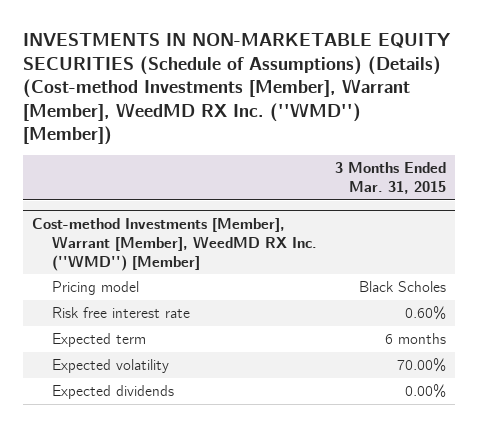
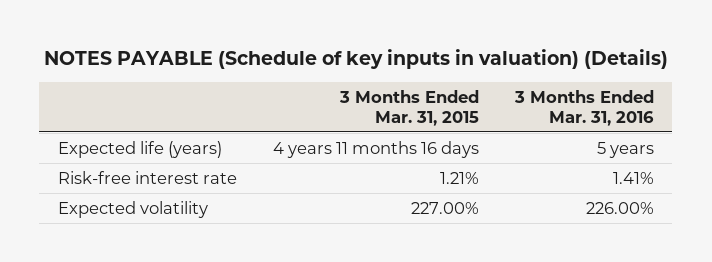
- INVESTMENTS IN NON-MARKETABLE EQUITY SECURITIES (Schedule of Assumptions) (Details) (Cost-method Investments [Member], Warrant [Member], WeedMD RX Inc. (''WMD'') [Member])
+ NOTES PAYABLE (Schedule of key inputs in valuation) (Details)
- | 3 Months Ended Mar. 31, 2015
+ | 3 Months Ended Mar. 31, 2015 | 3 Months Ended Mar. 31, 2016
- Cost-method Investments [Member], Warrant [Member], WeedMD RX Inc. (''WMD'') [Member]
- Pricing model | Black Scholes
- Risk free interest rate | 0.60%
- Expected term | 6 months
- Expected volatility | 70.00%
- Expected dividends | 0.00%
+ Expected life (years) | 4 years 11 months 16 days | 5 years
+ Risk-free interest rate | 1.21% | 1.41%
+ Expected volatility | 227.00% | 226.00%

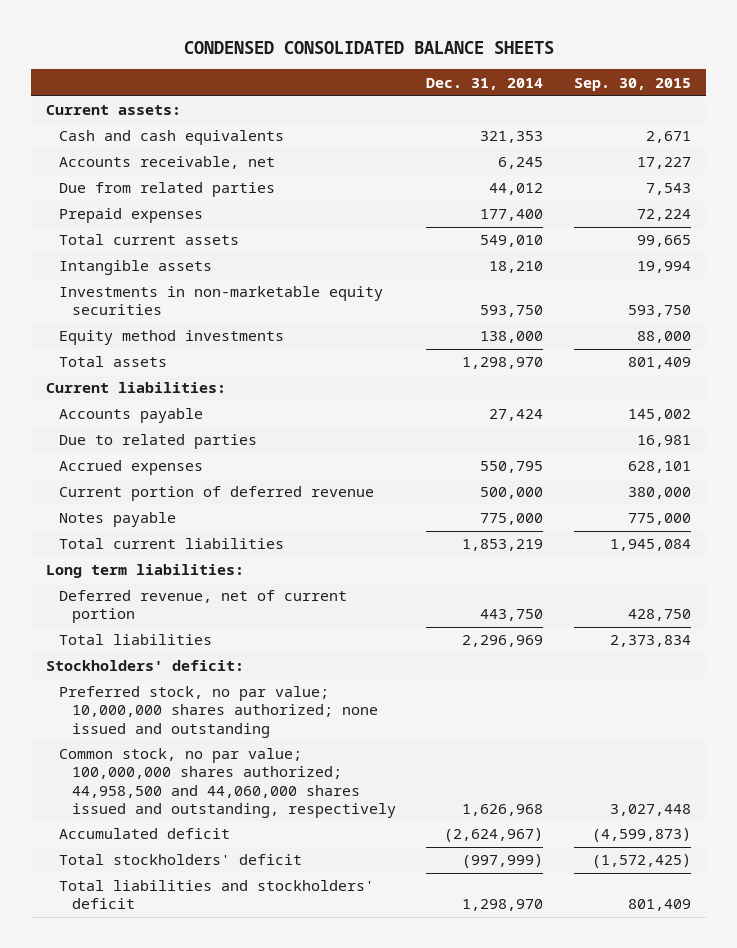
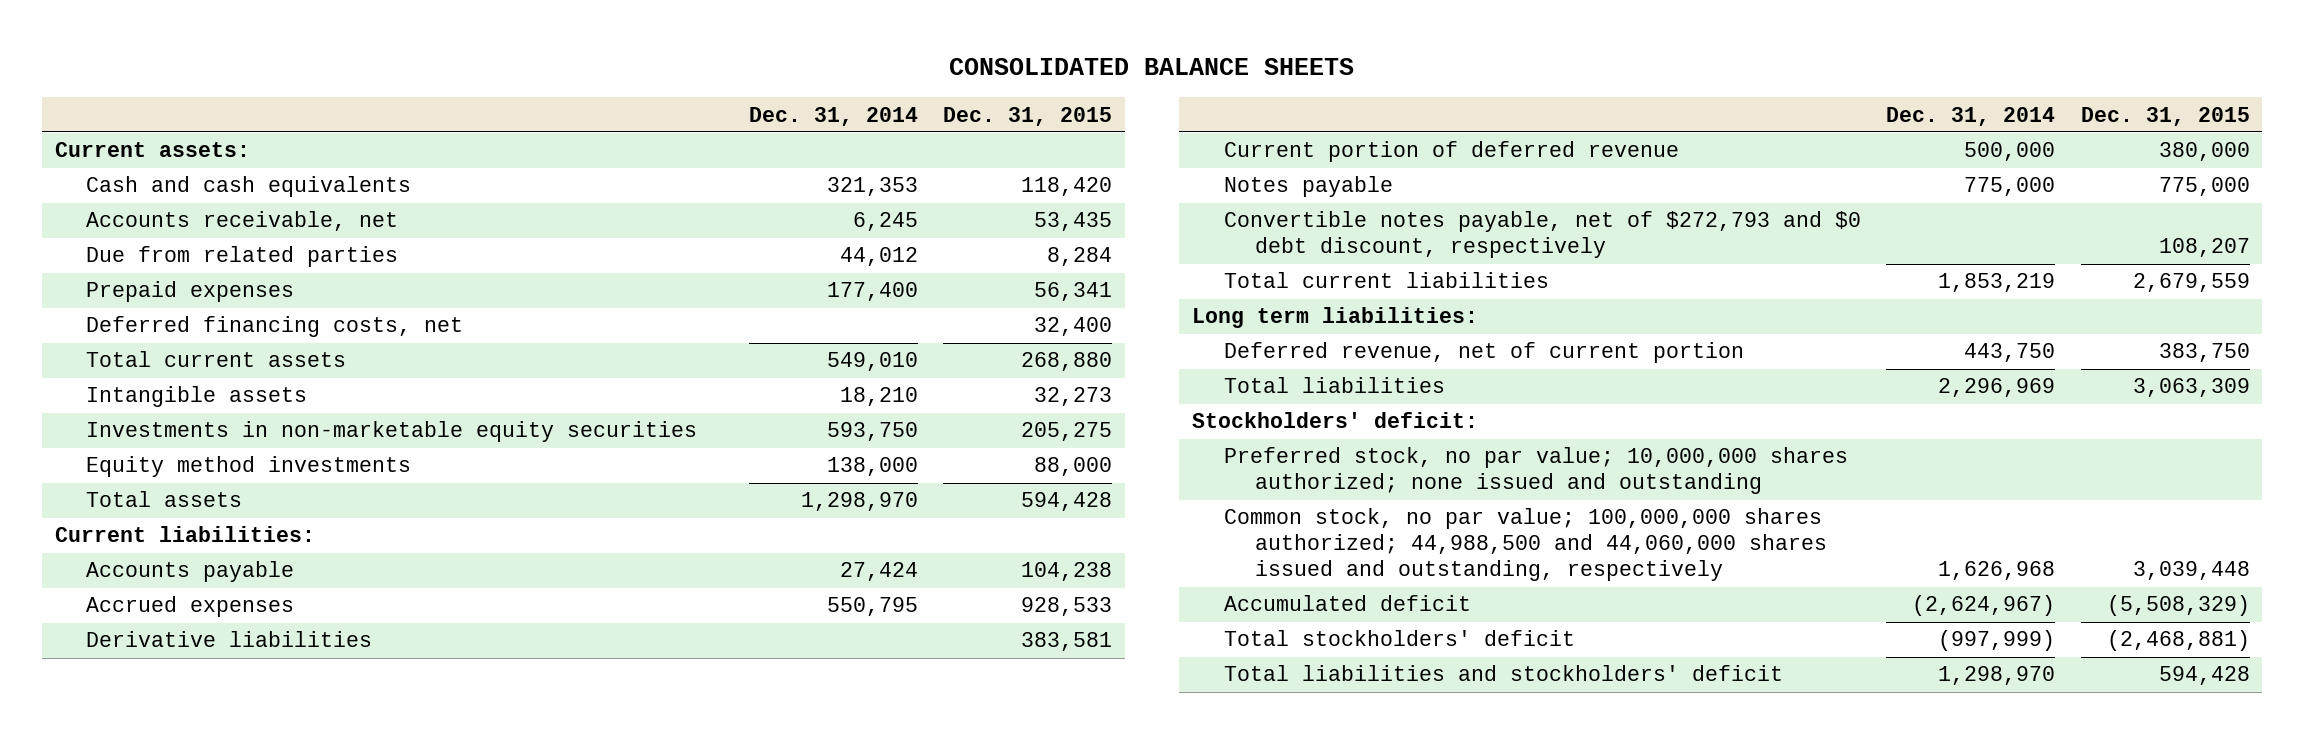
- CONDENSED CONSOLIDATED BALANCE SHEETS
+ CONSOLIDATED BALANCE SHEETS
- | Dec. 31, 2014 | Sep. 30, 2015
+ | Dec. 31, 2014 | Dec. 31, 2015
+ Deferred financing costs, net | | 32,400
- Due to related parties | | 16,981
+ Derivative liabilities | | 383,581
+ Convertible notes payable, net of $272,793 and $0 debt discount, respectively | | 108,207
- Common stock, no par value; 100,000,000 shares authorized; 44,958,500 and 44,060,000 shares issued and outstanding, respectively | 1,626,968 | 3,027,448
+ Common stock, no par value; 100,000,000 shares authorized; 44,988,500 and 44,060,000 shares issued and outstanding, respectively | 1,626,968 | 3,039,448

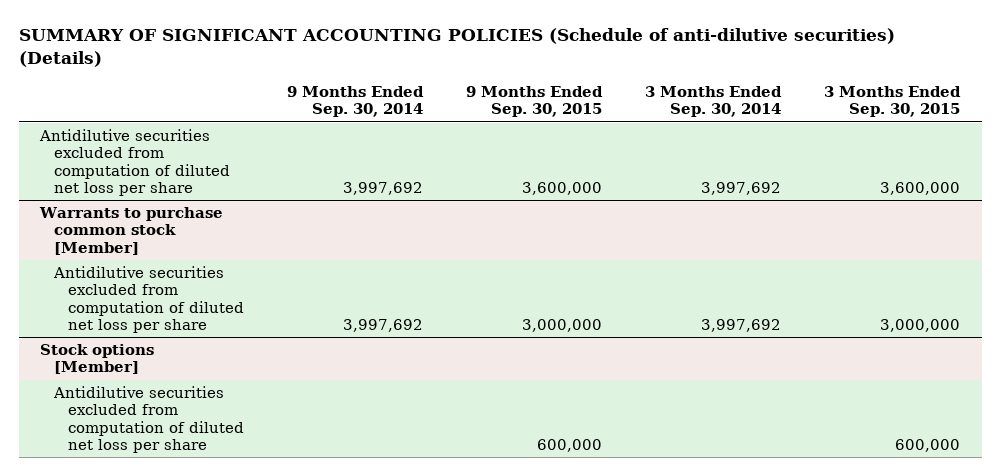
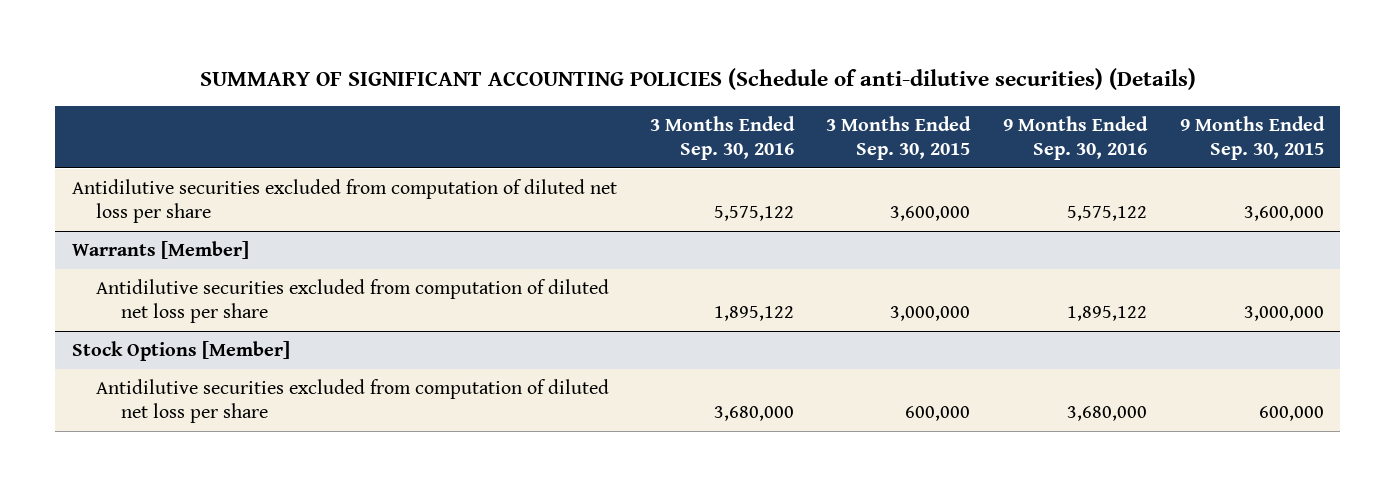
- | 9 Months Ended Sep. 30, 2014 | 9 Months Ended Sep. 30, 2015 | 3 Months Ended Sep. 30, 2014 | 3 Months Ended Sep. 30, 2015
+ | 3 Months Ended Sep. 30, 2016 | 3 Months Ended Sep. 30, 2015 | 9 Months Ended Sep. 30, 2016 | 9 Months Ended Sep. 30, 2015
- Warrants to purchase common stock [Member]
+ Warrants [Member]
- Stock options [Member]
+ Stock Options [Member]

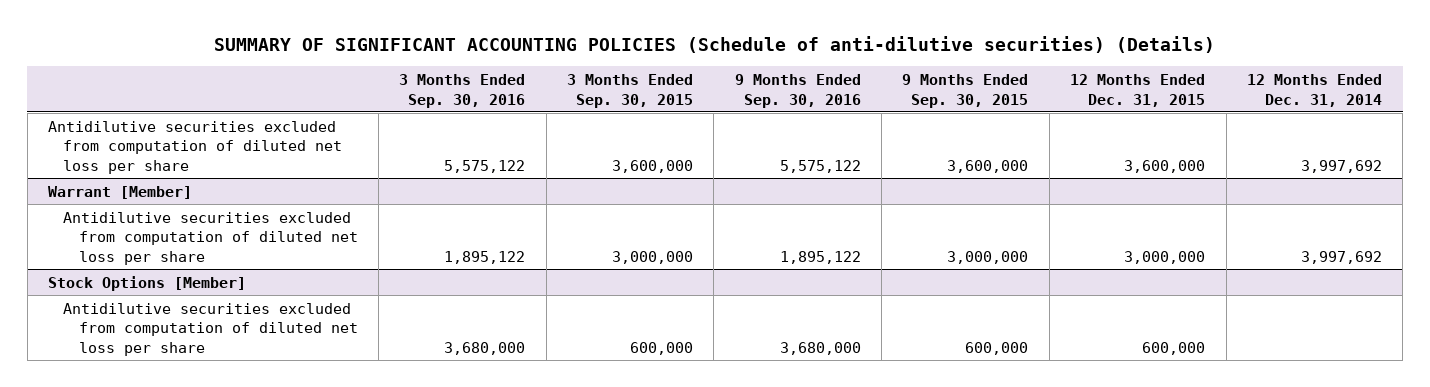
- | 3 Months Ended Sep. 30, 2016 | 3 Months Ended Sep. 30, 2015 | 9 Months Ended Sep. 30, 2016 | 9 Months Ended Sep. 30, 2015
+ | 3 Months Ended Sep. 30, 2016 | 3 Months Ended Sep. 30, 2015 | 9 Months Ended Sep. 30, 2016 | 9 Months Ended Sep. 30, 2015 | 12 Months Ended Dec. 31, 2015 | 12 Months Ended Dec. 31, 2014
- Warrants [Member]
+ Warrant [Member]

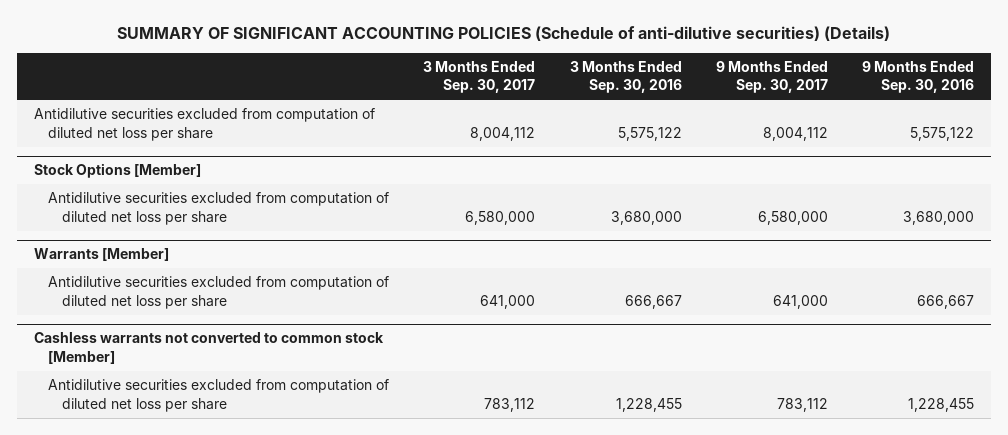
- | 3 Months Ended Sep. 30, 2016 | 3 Months Ended Sep. 30, 2015 | 9 Months Ended Sep. 30, 2016 | 9 Months Ended Sep. 30, 2015 | 12 Months Ended Dec. 31, 2015 | 12 Months Ended Dec. 31, 2014
+ | 3 Months Ended Sep. 30, 2017 | 3 Months Ended Sep. 30, 2016 | 9 Months Ended Sep. 30, 2017 | 9 Months Ended Sep. 30, 2016
- Warrant [Member]
- Antidilutive securities excluded from computation of diluted net loss per share | 1,895,122 | 3,000,000 | 1,895,122 | 3,000,000 | 3,000,000 | 3,997,692
+ Warrants [Member]
+ Antidilutive securities excluded from computation of diluted net loss per share | 641,000 | 666,667 | 641,000 | 666,667
+ Cashless warrants not converted to common stock [Member]
+ Antidilutive securities excluded from computation of diluted net loss per share | 783,112 | 1,228,455 | 783,112 | 1,228,455

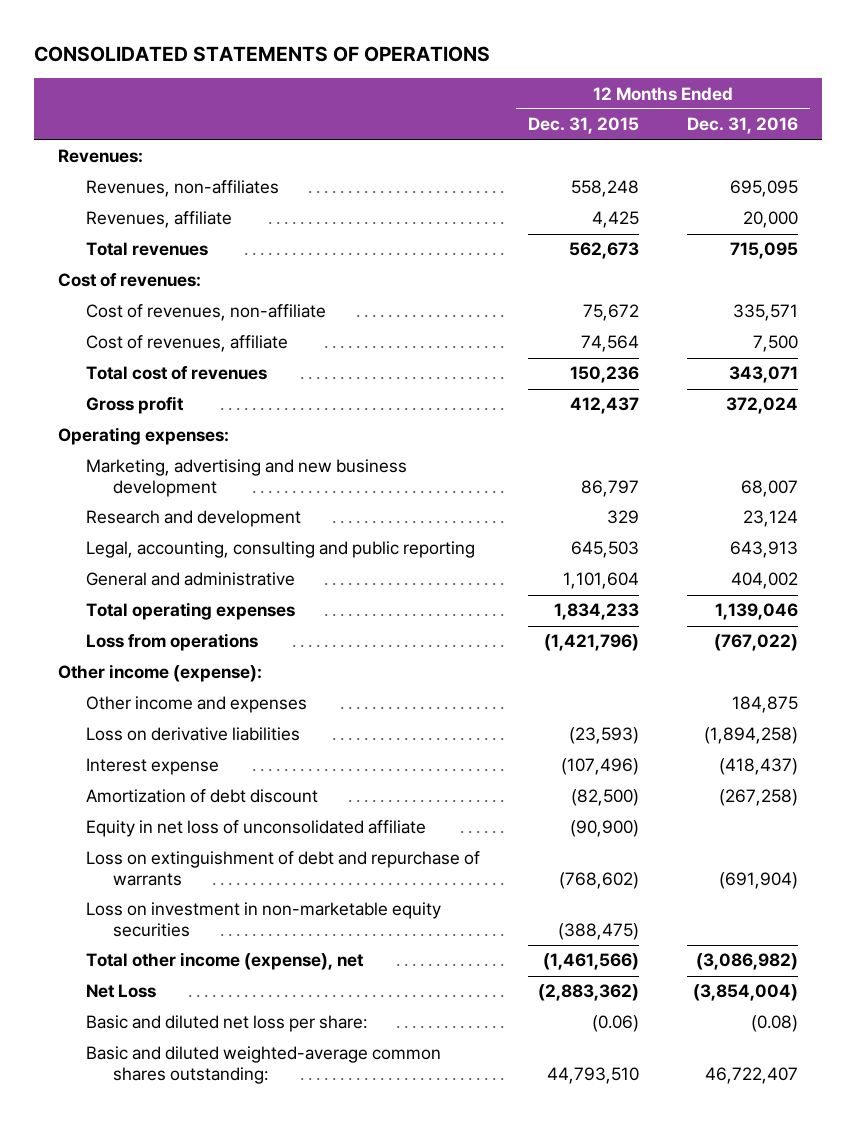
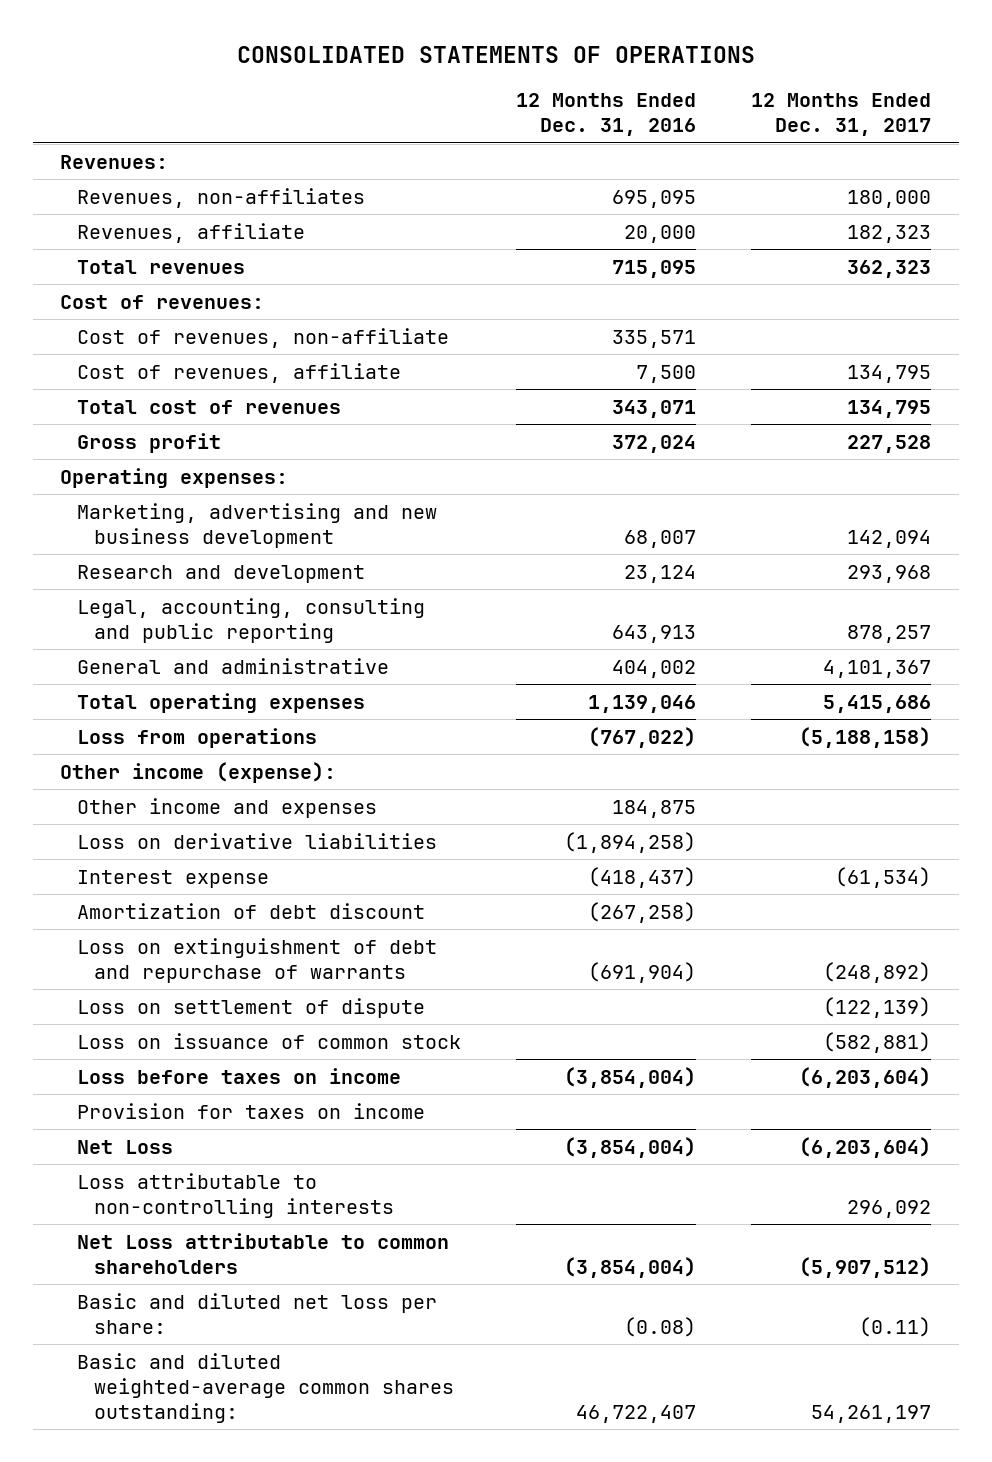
- | 12 Months Ended Dec. 31, 2015 | 12 Months Ended Dec. 31, 2016
+ | 12 Months Ended Dec. 31, 2016 | 12 Months Ended Dec. 31, 2017
- Equity in net loss of unconsolidated affiliate | (90,900) |
- Loss on investment in non-marketable equity securities | (388,475) |
- Total other income (expense), net | (1,461,566) | (3,086,982)
+ Loss on settlement of dispute | | (122,139)
+ Loss on issuance of common stock | | (582,881)
+ Loss before taxes on income | (3,854,004) | (6,203,604)
+ Provision for taxes on income
+ Loss attributable to non-controlling interests | | 296,092
+ Net Loss attributable to common shareholders | (3,854,004) | (5,907,512)

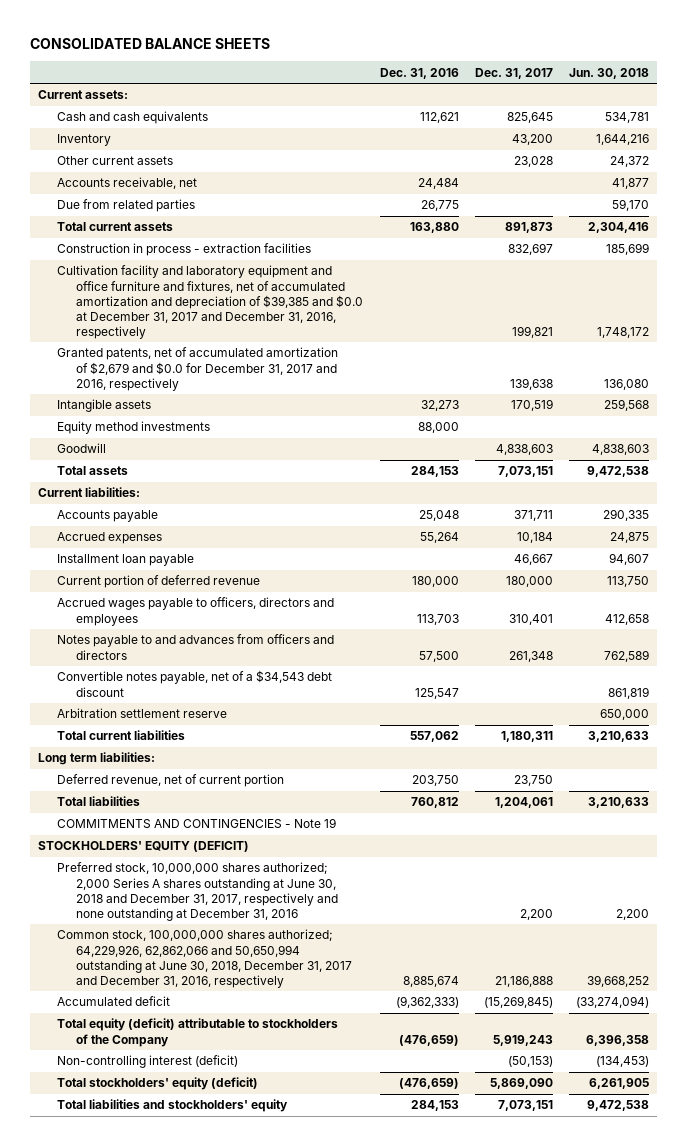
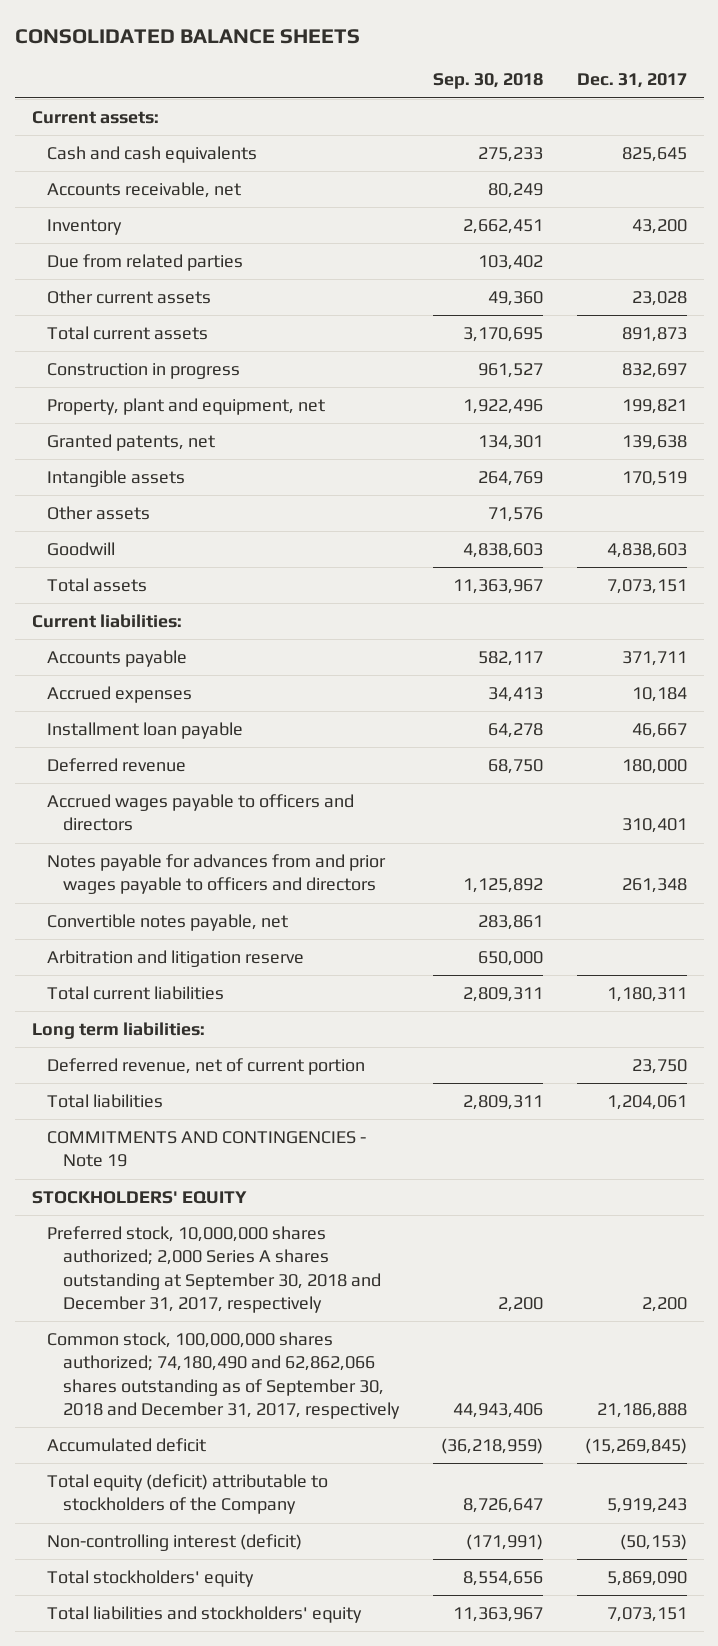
- | Dec. 31, 2016 | Dec. 31, 2017 | Jun. 30, 2018
+ | Sep. 30, 2018 | Dec. 31, 2017
moved down: Inventory | 2,662,451 | 43,200
moved down: Other current assets | 49,360 | 23,028
- Construction in process - extraction facilities | | 832,697 | 185,699
- Cultivation facility and laboratory equipment and office furniture and fixtures, net of accumulated amortization and depreciation of $39,385 and $0.0 at December 31, 2017 and December 31, 2016, respectively | | 199,821 | 1,748,172
- Granted patents, net of accumulated amortization of $2,679 and $0.0 for December 31, 2017 and 2016, respectively | | 139,638 | 136,080
+ Construction in progress | 961,527 | 832,697
+ Property, plant and equipment, net | 1,922,496 | 199,821
+ Granted patents, net | 134,301 | 139,638
- Equity method investments | 88,000 | |
+ Other assets | 71,576 |
- Current portion of deferred revenue | 180,000 | 180,000 | 113,750
- Accrued wages payable to officers, directors and employees | 113,703 | 310,401 | 412,658
- Notes payable to and advances from officers and directors | 57,500 | 261,348 | 762,589
- Convertible notes payable, net of a $34,543 debt discount | 125,547 | | 861,819
- Arbitration settlement reserve | | | 650,000
+ Deferred revenue | 68,750 | 180,000
+ Accrued wages payable to officers and directors | | 310,401
+ Notes payable for advances from and prior wages payable to officers and directors | 1,125,892 | 261,348
+ Convertible notes payable, net | 283,861 |
+ Arbitration and litigation reserve | 650,000 |
- STOCKHOLDERS' EQUITY (DEFICIT)
- Preferred stock, 10,000,000 shares authorized; 2,000 Series A shares outstanding at June 30, 2018 and December 31, 2017, respectively and none outstanding at December 31, 2016 | | 2,200 | 2,200
- Common stock, 100,000,000 shares authorized; 64,229,926, 62,862,066 and 50,650,994 outstanding at June 30, 2018, December 31, 2017 and December 31, 2016, respectively | 8,885,674 | 21,186,888 | 39,668,252
+ STOCKHOLDERS' EQUITY
+ Preferred stock, 10,000,000 shares authorized; 2,000 Series A shares outstanding at September 30, 2018 and December 31, 2017, respectively | 2,200 | 2,200
+ Common stock, 100,000,000 shares authorized; 74,180,490 and 62,862,066 shares outstanding as of September 30, 2018 and December 31, 2017, respectively | 44,943,406 | 21,186,888
- Total stockholders' equity (deficit) | (476,659) | 5,869,090 | 6,261,905
+ Total stockholders' equity | 8,554,656 | 5,869,090

